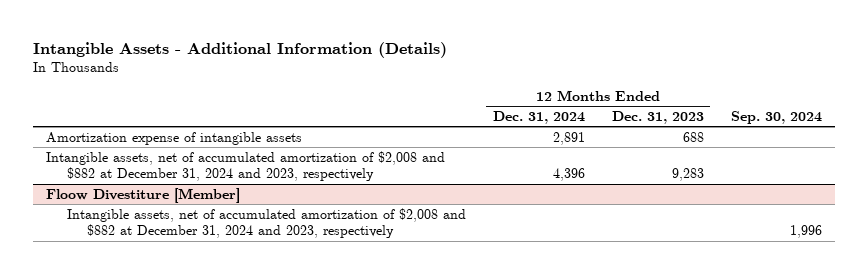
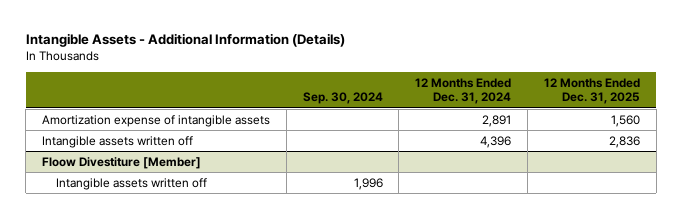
- | 12 Months Ended Dec. 31, 2024 | 12 Months Ended Dec. 31, 2023 | Sep. 30, 2024
+ | Sep. 30, 2024 | 12 Months Ended Dec. 31, 2024 | 12 Months Ended Dec. 31, 2025
- Intangible assets, net of accumulated amortization of $2,008 and $882 at December 31, 2024 and 2023, respectively | 4,396 | 9,283 |
+ Intangible assets written off | | 4,396 | 2,836
@ Floow Divestiture [Member]
- Intangible assets, net of accumulated amortization of $2,008 and $882 at December 31, 2024 and 2023, respectively | | | 1,996
+ Intangible assets written off | 1,996 | |

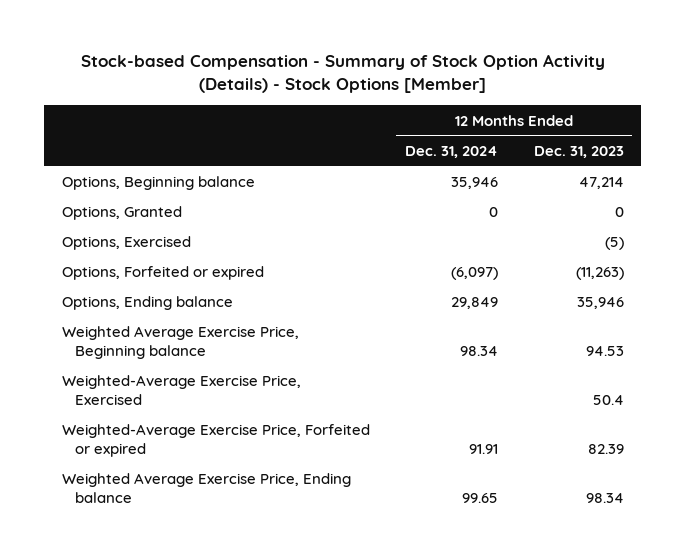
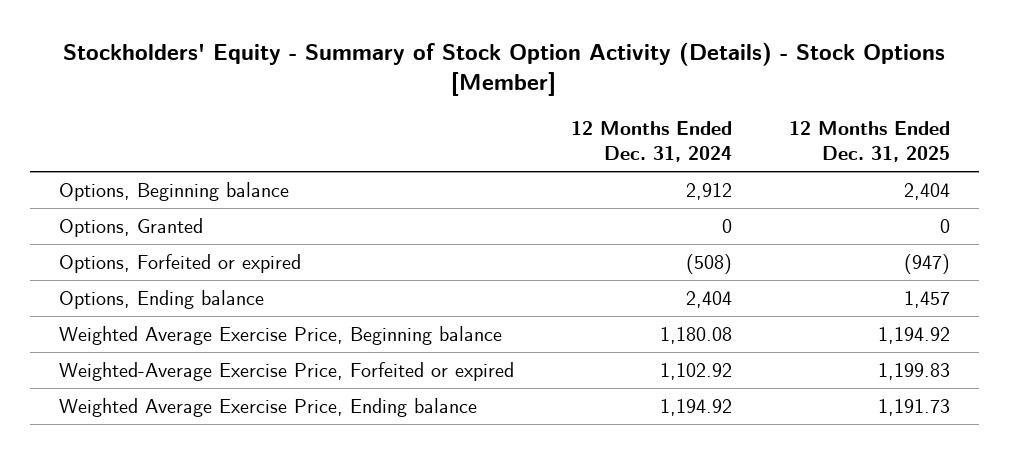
- Stock-based Compensation - Summary of Stock Option Activity (Details) - Stock Options [Member]
+ Stockholders' Equity - Summary of Stock Option Activity (Details) - Stock Options [Member]
- | 12 Months Ended Dec. 31, 2024 | 12 Months Ended Dec. 31, 2023
+ | 12 Months Ended Dec. 31, 2024 | 12 Months Ended Dec. 31, 2025
- Options, Beginning balance | 35,946 | 47,214
+ Options, Beginning balance | 2,912 | 2,404
- Options, Exercised | | (5)
- Options, Forfeited or expired | (6,097) | (11,263)
- Options, Ending balance | 29,849 | 35,946
- Weighted Average Exercise Price, Beginning balance | 98.34 | 94.53
- Weighted-Average Exercise Price, Exercised | | 50.4
- Weighted-Average Exercise Price, Forfeited or expired | 91.91 | 82.39
- Weighted Average Exercise Price, Ending balance | 99.65 | 98.34
+ Options, Forfeited or expired | (508) | (947)
+ Options, Ending balance | 2,404 | 1,457
+ Weighted Average Exercise Price, Beginning balance | 1,180.08 | 1,194.92
+ Weighted-Average Exercise Price, Forfeited or expired | 1,102.92 | 1,199.83
+ Weighted Average Exercise Price, Ending balance | 1,194.92 | 1,191.73

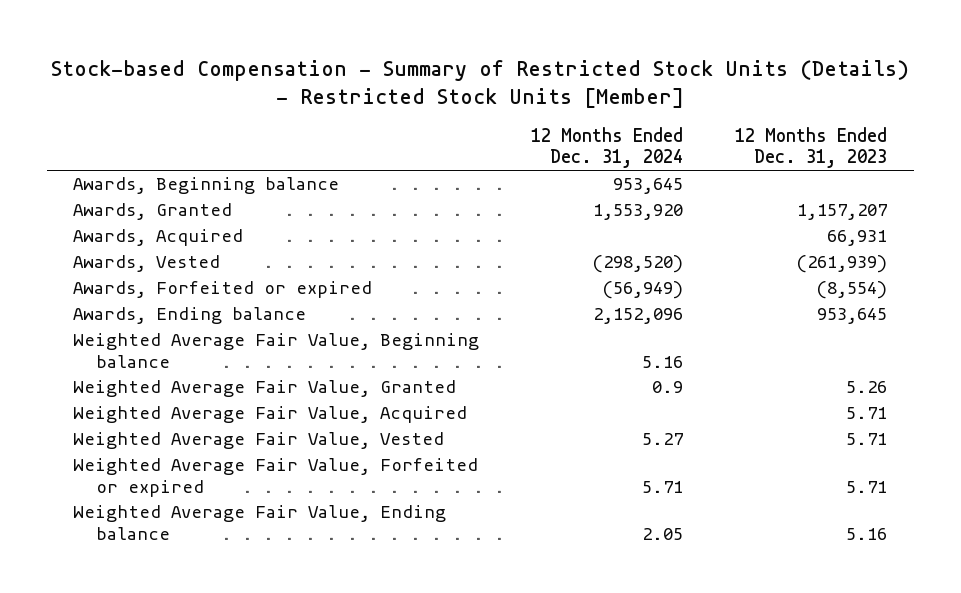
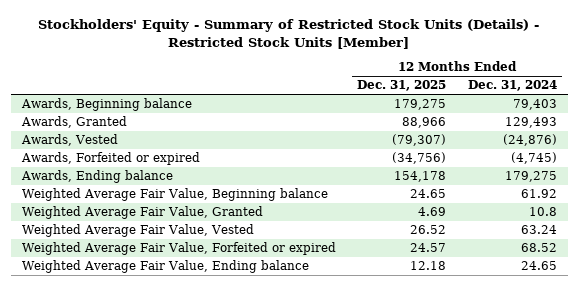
- Stock-based Compensation - Summary of Restricted Stock Units (Details) - Restricted Stock Units [Member]
+ Stockholders' Equity - Summary of Restricted Stock Units (Details) - Restricted Stock Units [Member]
- | 12 Months Ended Dec. 31, 2024 | 12 Months Ended Dec. 31, 2023
+ | 12 Months Ended Dec. 31, 2025 | 12 Months Ended Dec. 31, 2024
- Awards, Beginning balance | 953,645 |
- Awards, Granted | 1,553,920 | 1,157,207
- Awards, Acquired | | 66,931
- Awards, Vested | (298,520) | (261,939)
- Awards, Forfeited or expired | (56,949) | (8,554)
- Awards, Ending balance | 2,152,096 | 953,645
- Weighted Average Fair Value, Beginning balance | 5.16 |
- Weighted Average Fair Value, Granted | 0.9 | 5.26
- Weighted Average Fair Value, Acquired | | 5.71
- Weighted Average Fair Value, Vested | 5.27 | 5.71
- Weighted Average Fair Value, Forfeited or expired | 5.71 | 5.71
- Weighted Average Fair Value, Ending balance | 2.05 | 5.16
+ Awards, Beginning balance | 179,275 | 79,403
+ Awards, Granted | 88,966 | 129,493
+ Awards, Vested | (79,307) | (24,876)
+ Awards, Forfeited or expired | (34,756) | (4,745)
+ Awards, Ending balance | 154,178 | 179,275
+ Weighted Average Fair Value, Beginning balance | 24.65 | 61.92
+ Weighted Average Fair Value, Granted | 4.69 | 10.8
+ Weighted Average Fair Value, Vested | 26.52 | 63.24
+ Weighted Average Fair Value, Forfeited or expired | 24.57 | 68.52
+ Weighted Average Fair Value, Ending balance | 12.18 | 24.65

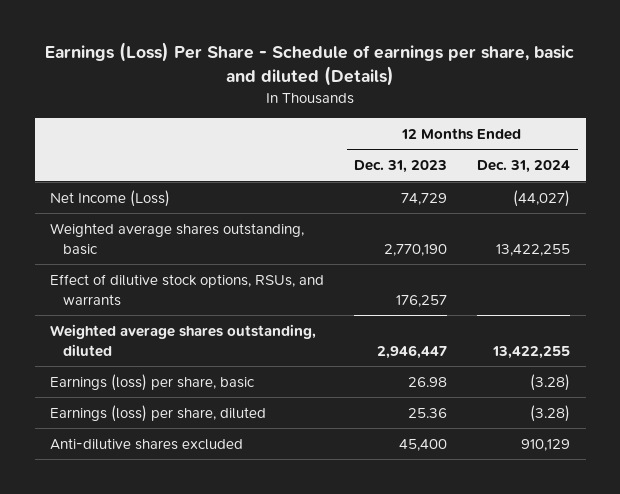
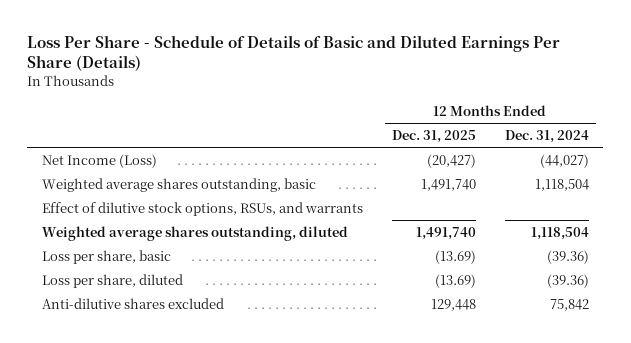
- Earnings (Loss) Per Share - Schedule of earnings per share, basic and diluted (Details)
+ Loss Per Share - Schedule of Details of Basic and Diluted Earnings Per Share (Details)
- | 12 Months Ended Dec. 31, 2023 | 12 Months Ended Dec. 31, 2024
+ | 12 Months Ended Dec. 31, 2025 | 12 Months Ended Dec. 31, 2024
- Weighted average shares outstanding, basic | 2,770,190 | 13,422,255
+ Weighted average shares outstanding, basic | 1,491,740 | 1,118,504
- Weighted average shares outstanding, diluted | 2,946,447 | 13,422,255
- Earnings (loss) per share, basic | 26.98 | (3.28)
- Earnings (loss) per share, diluted | 25.36 | (3.28)
- Anti-dilutive shares excluded | 45,400 | 910,129
+ Weighted average shares outstanding, diluted | 1,491,740 | 1,118,504
+ Loss per share, basic | (13.69) | (39.36)
+ Loss per share, diluted | (13.69) | (39.36)
+ Anti-dilutive shares excluded | 129,448 | 75,842

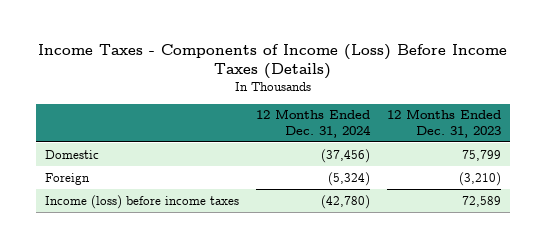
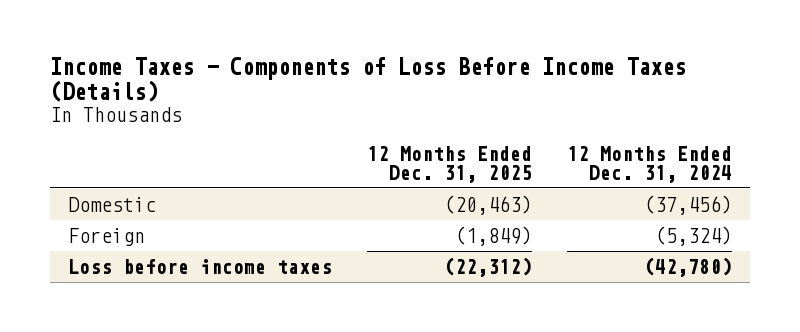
- Income Taxes - Components of Income (Loss) Before Income Taxes (Details)
+ Income Taxes - Components of Loss Before Income Taxes (Details)
- | 12 Months Ended Dec. 31, 2024 | 12 Months Ended Dec. 31, 2023
+ | 12 Months Ended Dec. 31, 2025 | 12 Months Ended Dec. 31, 2024
- Income (loss) before income taxes | (42,780) | 72,589
+ Loss before income taxes | (22,312) | (42,780)

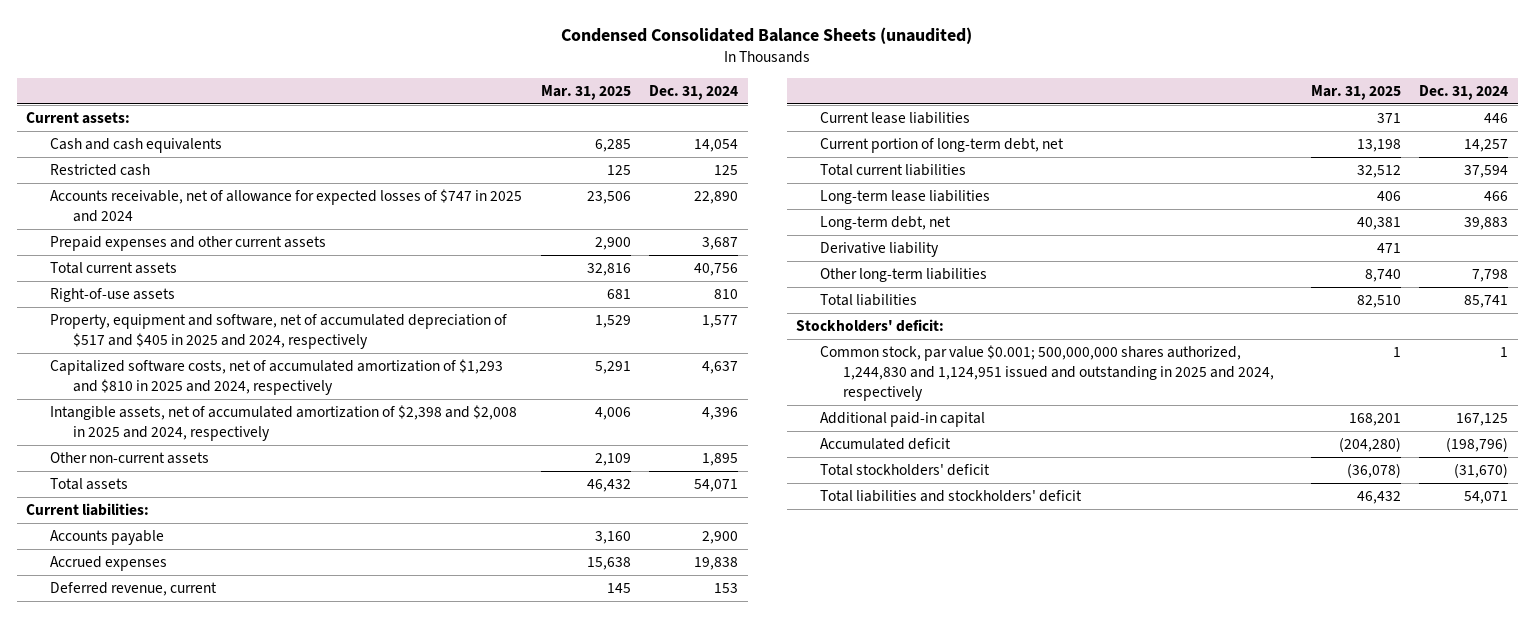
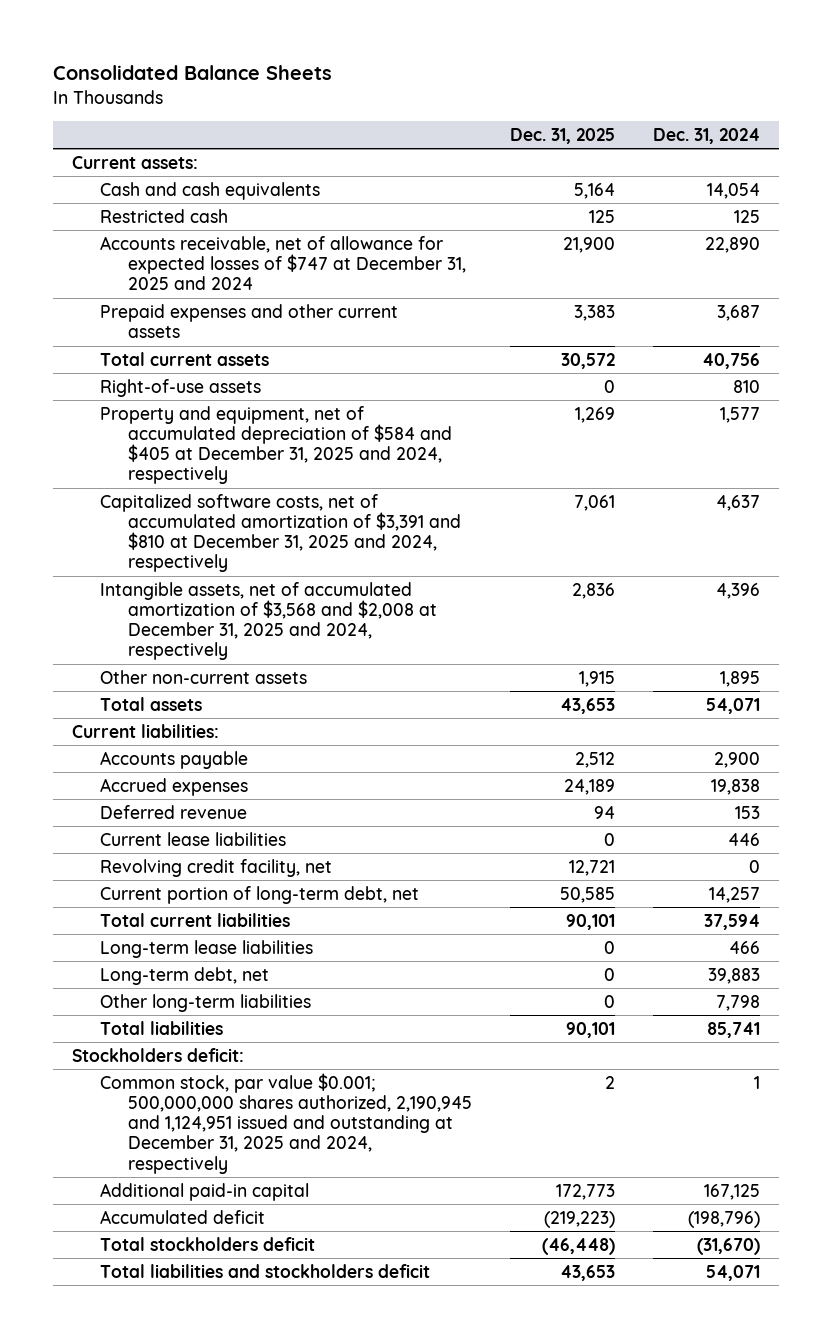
- Condensed Consolidated Balance Sheets (unaudited)
+ Consolidated Balance Sheets
- | Mar. 31, 2025 | Dec. 31, 2024
+ | Dec. 31, 2025 | Dec. 31, 2024
- Accounts receivable, net of allowance for expected losses of $747 in 2025 and 2024 | 23,506 | 22,890
+ Accounts receivable, net of allowance for expected losses of $747 at December 31, 2025 and 2024 | 21,900 | 22,890
- Property, equipment and software, net of accumulated depreciation of $517 and $405 in 2025 and 2024, respectively | 1,529 | 1,577
- Capitalized software costs, net of accumulated amortization of $1,293 and $810 in 2025 and 2024, respectively | 5,291 | 4,637
- Intangible assets, net of accumulated amortization of $2,398 and $2,008 in 2025 and 2024, respectively | 4,006 | 4,396
+ Property and equipment, net of accumulated depreciation of $584 and $405 at December 31, 2025 and 2024, respectively | 1,269 | 1,577
+ Capitalized software costs, net of accumulated amortization of $3,391 and $810 at December 31, 2025 and 2024, respectively | 7,061 | 4,637
+ Intangible assets, net of accumulated amortization of $3,568 and $2,008 at December 31, 2025 and 2024, respectively | 2,836 | 4,396
- Deferred revenue, current | 145 | 153
+ Deferred revenue | 94 | 153
+ Revolving credit facility, net | 12,721 | 0
- Derivative liability | 471 |
- Stockholders' deficit:
- Common stock, par value $0.001; 500,000,000 shares authorized, 1,244,830 and 1,124,951 issued and outstanding in 2025 and 2024, respectively | 1 | 1
+ Stockholders deficit:
+ Common stock, par value $0.001; 500,000,000 shares authorized, 2,190,945 and 1,124,951 issued and outstanding at December 31, 2025 and 2024, respectively | 2 | 1
- Total stockholders' deficit | (36,078) | (31,670)
- Total liabilities and stockholders' deficit | 46,432 | 54,071
+ Total stockholders deficit | (46,448) | (31,670)
+ Total liabilities and stockholders deficit | 43,653 | 54,071

